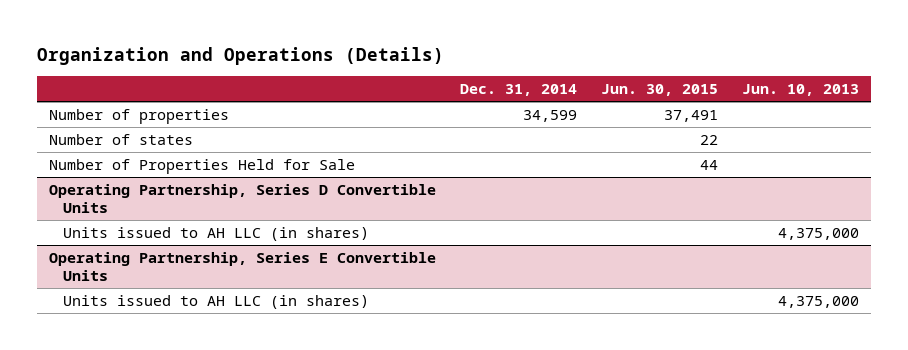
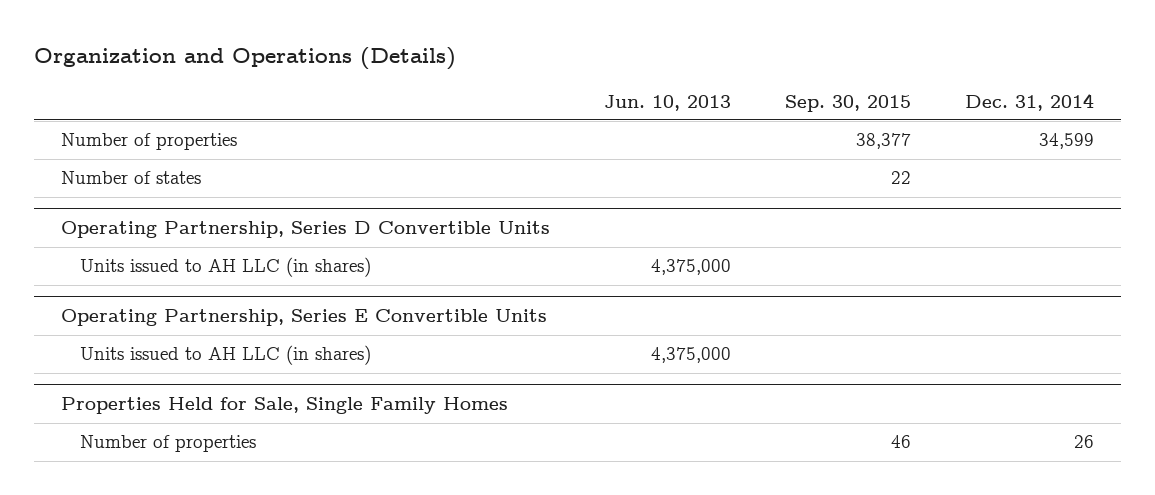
- | Dec. 31, 2014 | Jun. 30, 2015 | Jun. 10, 2013
+ | Jun. 10, 2013 | Sep. 30, 2015 | Dec. 31, 2014
- Number of Properties Held for Sale | | 44 |
+ Properties Held for Sale, Single Family Homes
+ Number of properties | | 46 | 26

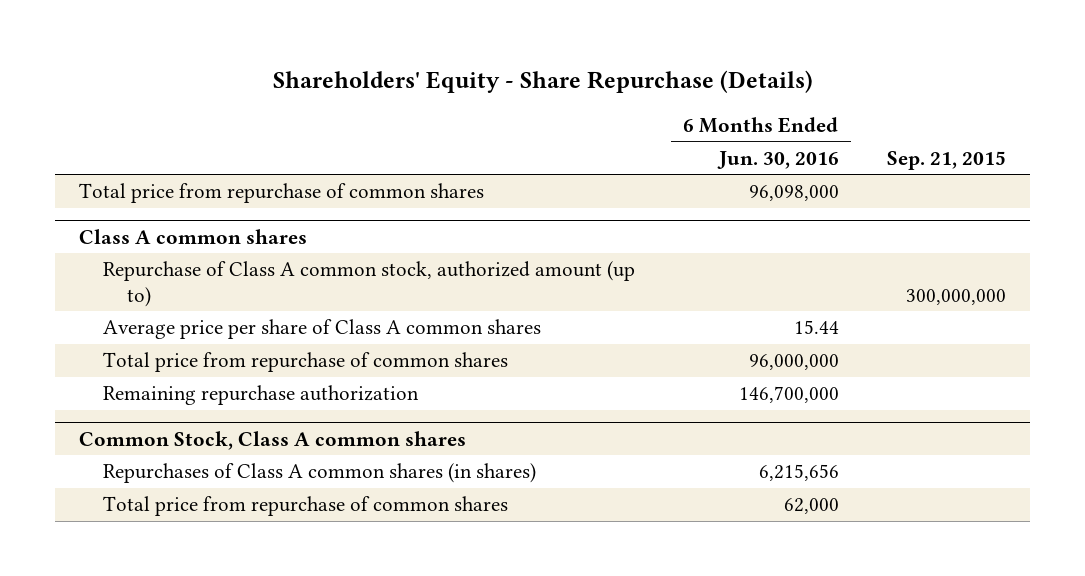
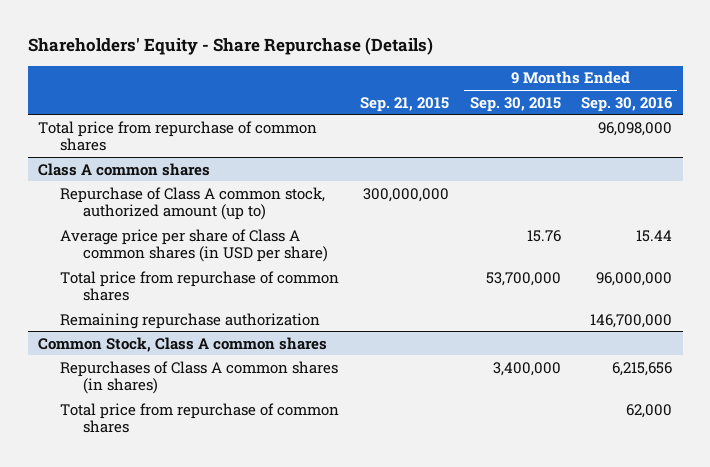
- | 6 Months Ended Jun. 30, 2016 | Sep. 21, 2015
+ | Sep. 21, 2015 | 9 Months Ended Sep. 30, 2015 | 9 Months Ended Sep. 30, 2016
@ Class A common shares
- Average price per share of Class A common shares | 15.44 |
+ Average price per share of Class A common shares (in USD per share) | | 15.76 | 15.44

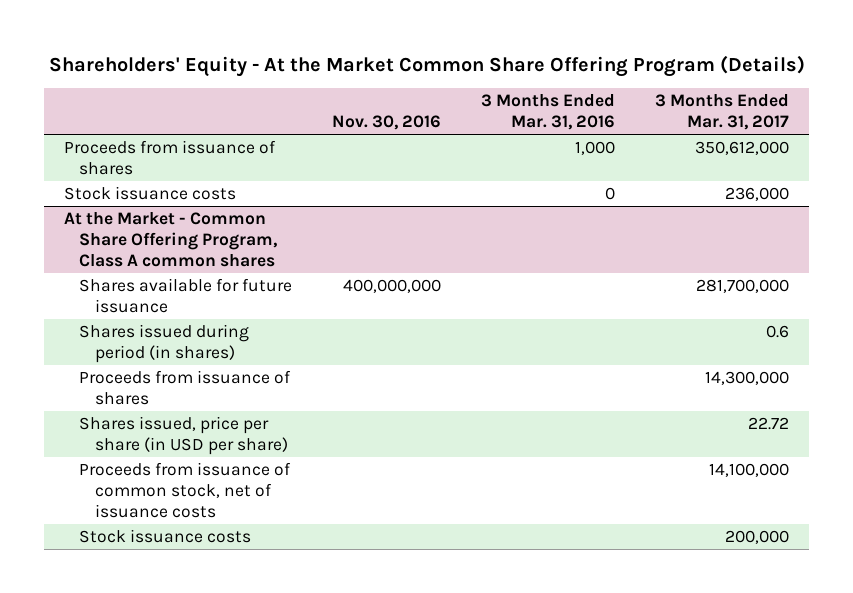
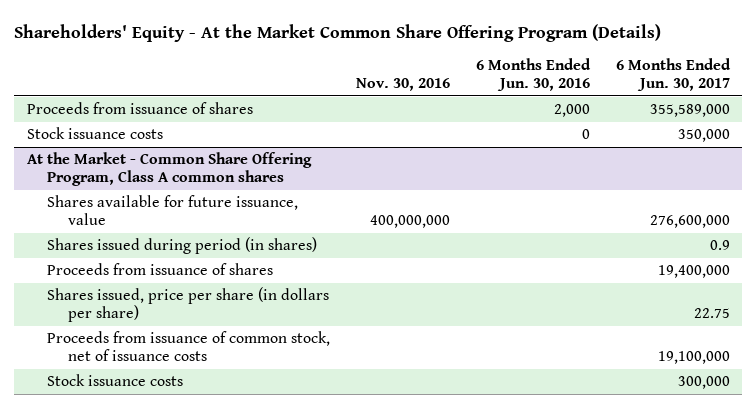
- | Nov. 30, 2016 | 3 Months Ended Mar. 31, 2016 | 3 Months Ended Mar. 31, 2017
+ | Nov. 30, 2016 | 6 Months Ended Jun. 30, 2016 | 6 Months Ended Jun. 30, 2017
@ At the Market - Common Share Offering Program, Class A common shares
- Shares available for future issuance | 400,000,000 | | 281,700,000
+ Shares available for future issuance, value | 400,000,000 | | 276,600,000
- Shares issued, price per share (in USD per share) | | | 22.72
+ Shares issued, price per share (in dollars per share) | | | 22.75

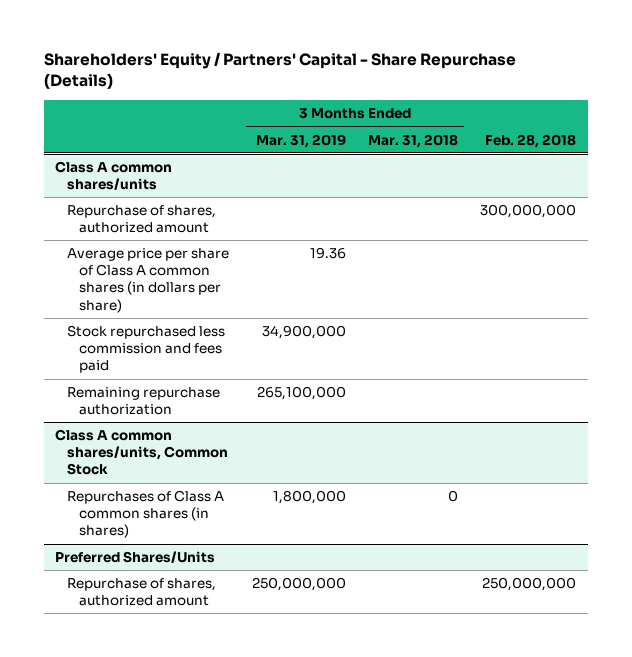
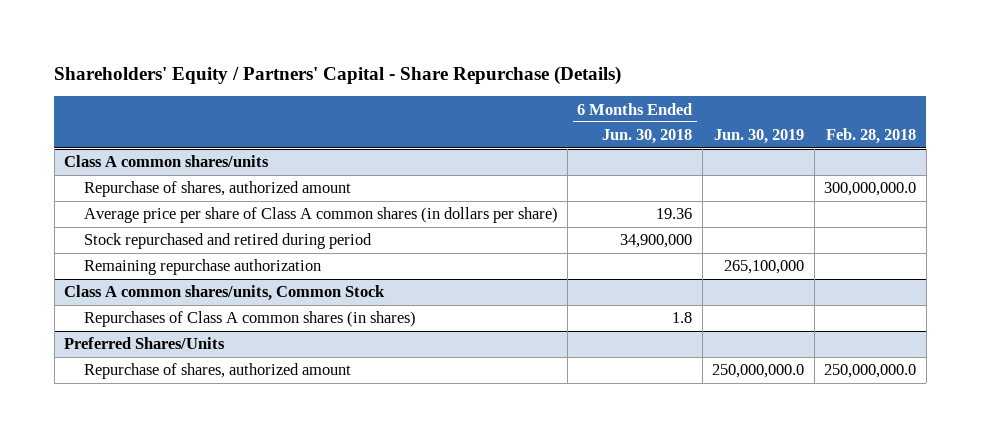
- | 3 Months Ended Mar. 31, 2019 | 3 Months Ended Mar. 31, 2018 | Feb. 28, 2018
+ | 6 Months Ended Jun. 30, 2018 | Jun. 30, 2019 | Feb. 28, 2018
@ Class A common shares/units
- Repurchase of shares, authorized amount | | | 300,000,000
+ Repurchase of shares, authorized amount | | | 300,000,000.0
- Stock repurchased less commission and fees paid | 34,900,000 | |
+ Stock repurchased and retired during period | 34,900,000 | |
@ Preferred Shares/Units
- Repurchase of shares, authorized amount | 250,000,000 | | 250,000,000
+ Repurchase of shares, authorized amount | | 250,000,000.0 | 250,000,000.0

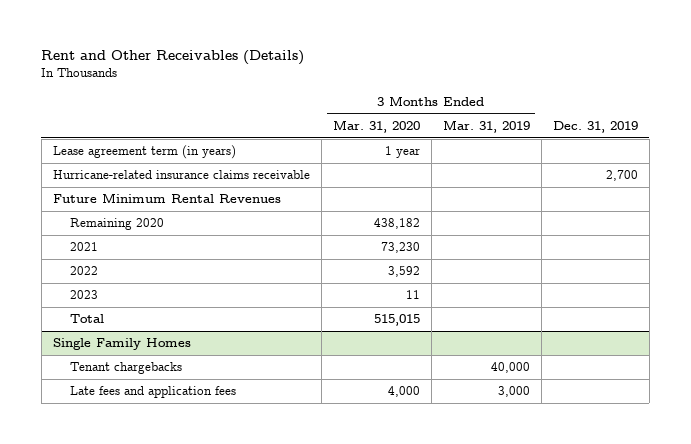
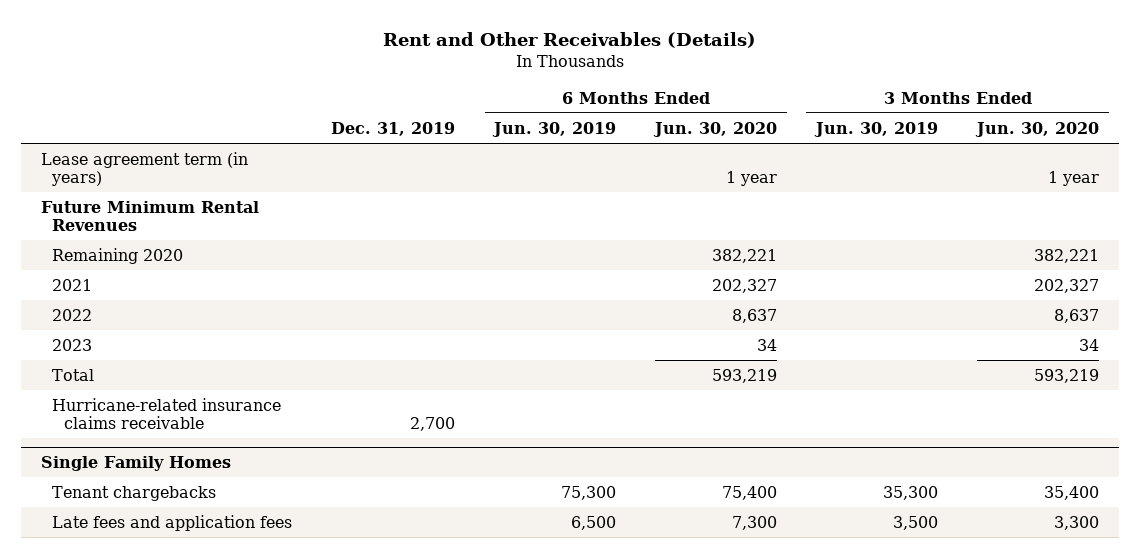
- | 3 Months Ended Mar. 31, 2020 | 3 Months Ended Mar. 31, 2019 | Dec. 31, 2019
+ | Dec. 31, 2019 | 6 Months Ended Jun. 30, 2019 | 6 Months Ended Jun. 30, 2020 | 3 Months Ended Jun. 30, 2019 | 3 Months Ended Jun. 30, 2020
moved down: Hurricane-related insurance claims receivable | 2,700 | | | |

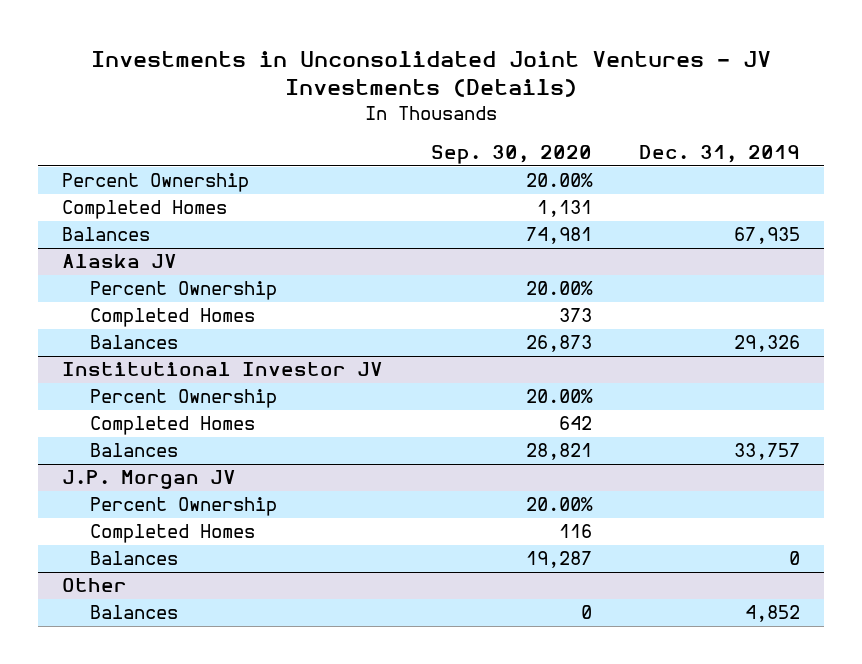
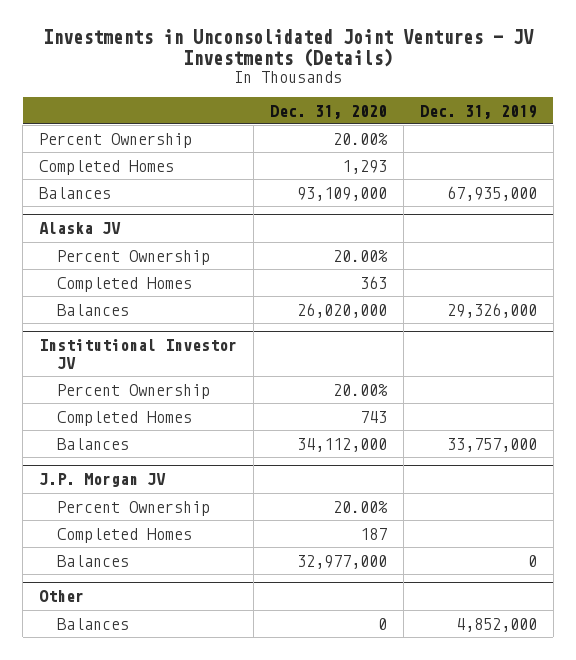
- | Sep. 30, 2020 | Dec. 31, 2019
+ | Dec. 31, 2020 | Dec. 31, 2019
- Balances | 74,981 | 67,935
+ Balances | 93,109,000 | 67,935,000
@ Alaska JV
- Balances | 26,873 | 29,326
+ Balances | 26,020,000 | 29,326,000
@ Institutional Investor JV
- Balances | 28,821 | 33,757
+ Balances | 34,112,000 | 33,757,000
@ Other
- Balances | 0 | 4,852
+ Balances | 0 | 4,852,000

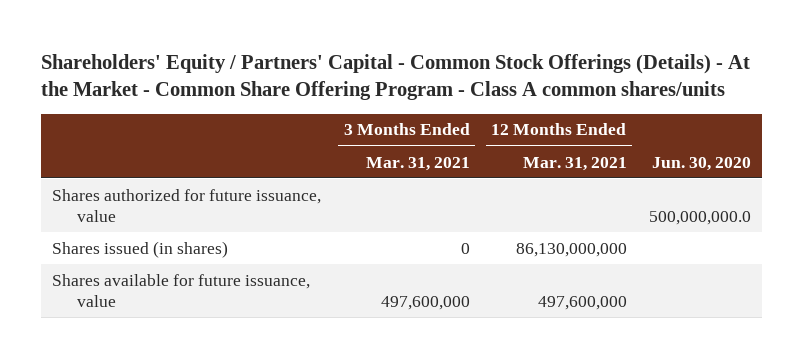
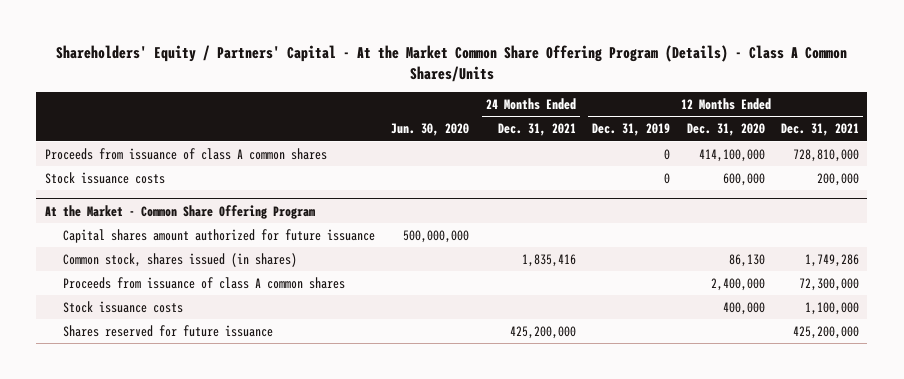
- Shareholders' Equity / Partners' Capital - Common Stock Offerings (Details) - At the Market - Common Share Offering Program - Class A common shares/units
+ Shareholders' Equity / Partners' Capital - At the Market Common Share Offering Program (Details) - Class A Common Shares/Units
- | 3 Months Ended Mar. 31, 2021 | 12 Months Ended Mar. 31, 2021 | Jun. 30, 2020
+ | Jun. 30, 2020 | 24 Months Ended Dec. 31, 2021 | 12 Months Ended Dec. 31, 2019 | 12 Months Ended Dec. 31, 2020 | 12 Months Ended Dec. 31, 2021
- Shares authorized for future issuance, value | | | 500,000,000.0
- Shares issued (in shares) | 0 | 86,130,000,000 |
- Shares available for future issuance, value | 497,600,000 | 497,600,000 |
+ Proceeds from issuance of class A common shares | | | 0 | 414,100,000 | 728,810,000
+ Stock issuance costs | | | 0 | 600,000 | 200,000
+ At the Market - Common Share Offering Program
+ Capital shares amount authorized for future issuance | 500,000,000 | | | |
+ Common stock, shares issued (in shares) | | 1,835,416 | | 86,130 | 1,749,286
+ Proceeds from issuance of class A common shares | | | | 2,400,000 | 72,300,000
+ Stock issuance costs | | | | 400,000 | 1,100,000
+ Shares reserved for future issuance | | 425,200,000 | | | 425,200,000

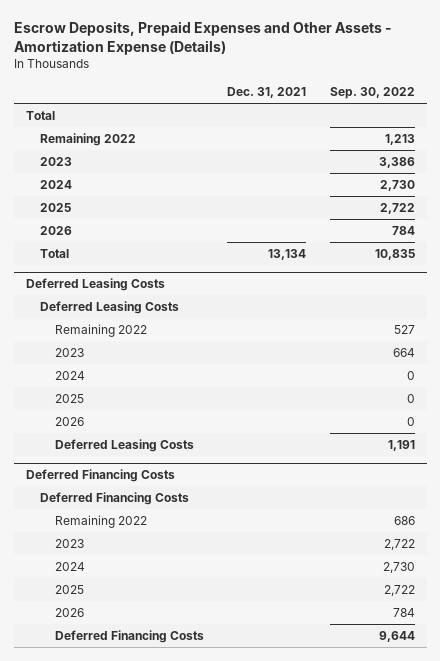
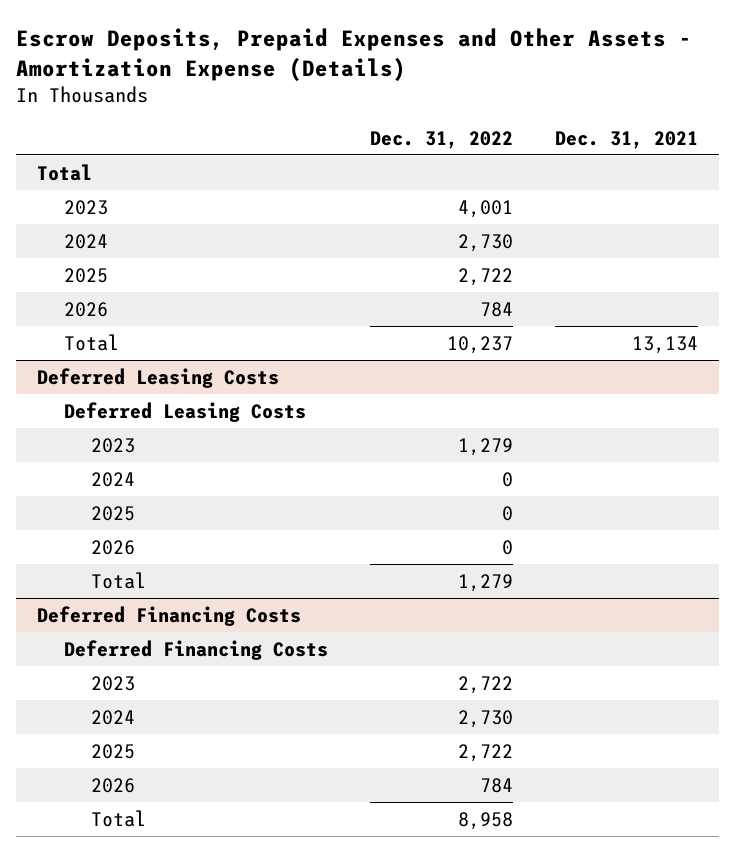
- | Dec. 31, 2021 | Sep. 30, 2022
+ | Dec. 31, 2022 | Dec. 31, 2021
- Remaining 2022 | | 1,213
@ Deferred Leasing Costs
- Remaining 2022 | | 527
- Deferred Leasing Costs | | 1,191
+ Total | 1,279 |
@ Deferred Financing Costs
- Remaining 2022 | | 686
- Deferred Financing Costs | | 9,644
+ Total | 8,958 |

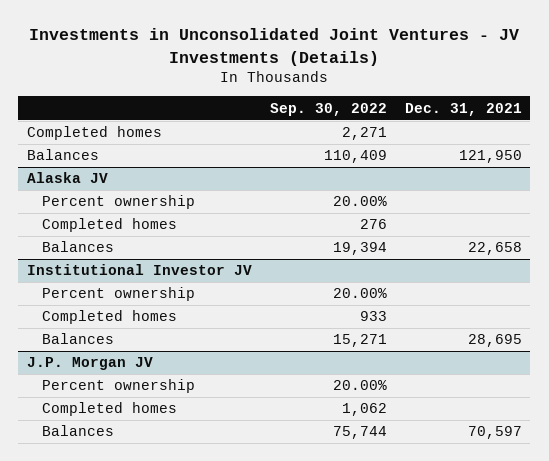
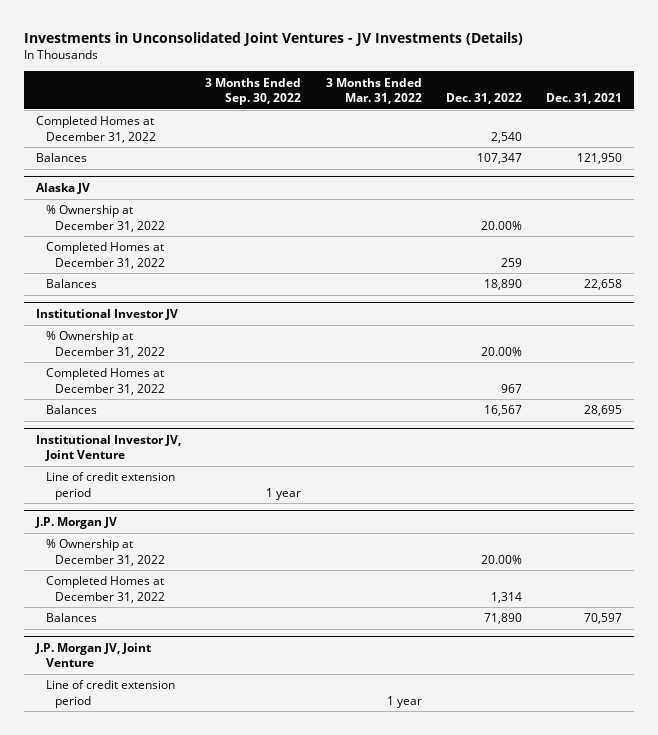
- | Sep. 30, 2022 | Dec. 31, 2021
+ | 3 Months Ended Sep. 30, 2022 | 3 Months Ended Mar. 31, 2022 | Dec. 31, 2022 | Dec. 31, 2021
- Completed homes | 2,271 |
+ Completed Homes at December 31, 2022 | | | 2,540 |
@ Alaska JV
- Percent ownership | 20.00% |
- Completed homes | 276 |
+ % Ownership at December 31, 2022 | | | 20.00% |
+ Completed Homes at December 31, 2022 | | | 259 |
@ Institutional Investor JV
- Percent ownership | 20.00% |
- Completed homes | 933 |
+ % Ownership at December 31, 2022 | | | 20.00% |
+ Completed Homes at December 31, 2022 | | | 967 |
+ Institutional Investor JV, Joint Venture
+ Line of credit extension period | 1 year | | |
@ J.P. Morgan JV
- Percent ownership | 20.00% |
- Completed homes | 1,062 |
+ % Ownership at December 31, 2022 | | | 20.00% |
+ Completed Homes at December 31, 2022 | | | 1,314 |
+ J.P. Morgan JV, Joint Venture
+ Line of credit extension period | | 1 year | |

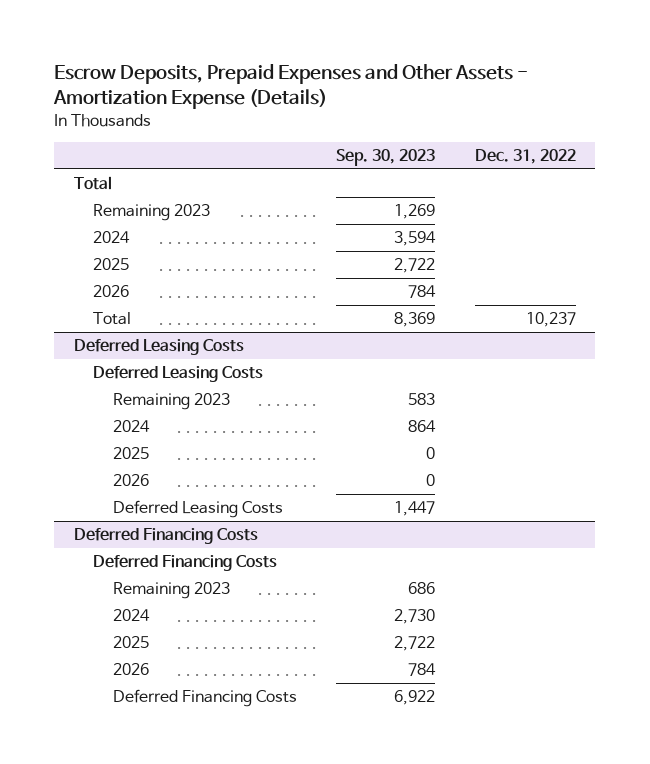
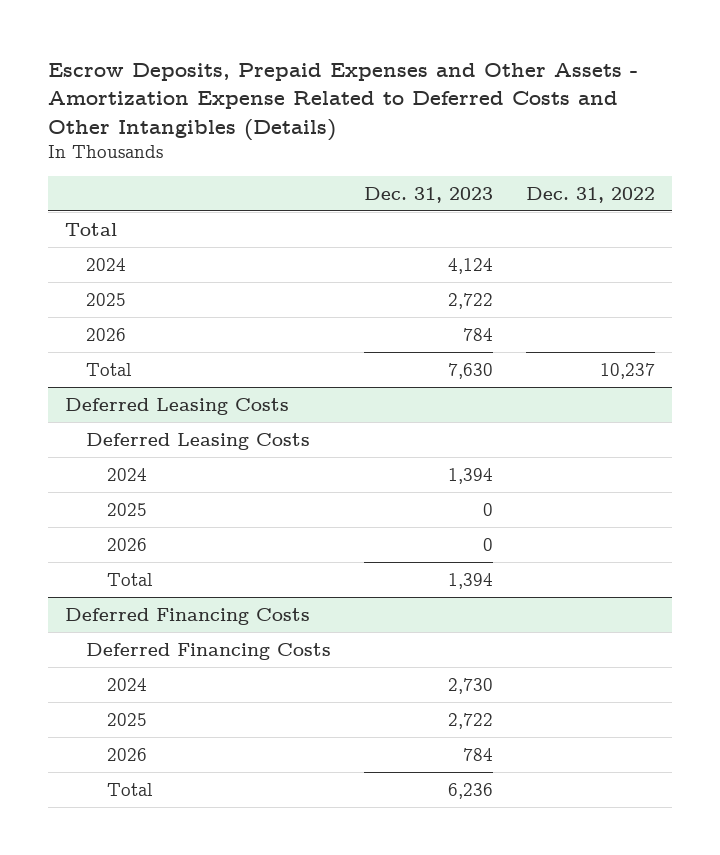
- Escrow Deposits, Prepaid Expenses and Other Assets - Amortization Expense (Details)
+ Escrow Deposits, Prepaid Expenses and Other Assets - Amortization Expense Related to Deferred Costs and Other Intangibles (Details)
- | Sep. 30, 2023 | Dec. 31, 2022
+ | Dec. 31, 2023 | Dec. 31, 2022
- Remaining 2023 | 1,269 |
@ Deferred Leasing Costs
- Remaining 2023 | 583 |
- Deferred Leasing Costs | 1,447 |
+ Total | 1,394 |
@ Deferred Financing Costs
- Remaining 2023 | 686 |
- Deferred Financing Costs | 6,922 |
+ Total | 6,236 |

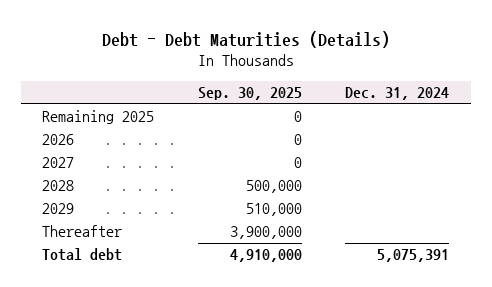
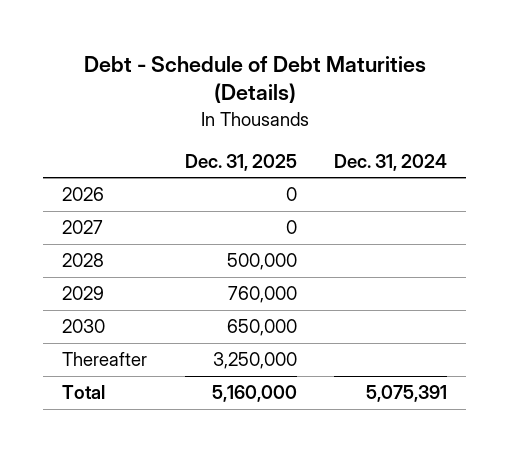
- Debt - Debt Maturities (Details)
+ Debt - Schedule of Debt Maturities (Details)
- | Sep. 30, 2025 | Dec. 31, 2024
+ | Dec. 31, 2025 | Dec. 31, 2024
- Remaining 2025 | 0 |
+ 2030 | 650,000 |
- Total debt | 4,910,000 | 5,075,391
+ Total | 5,160,000 | 5,075,391

